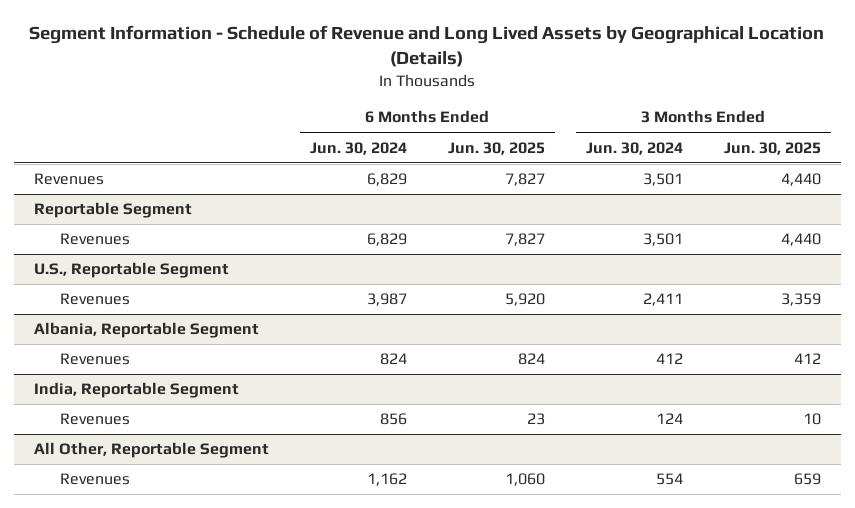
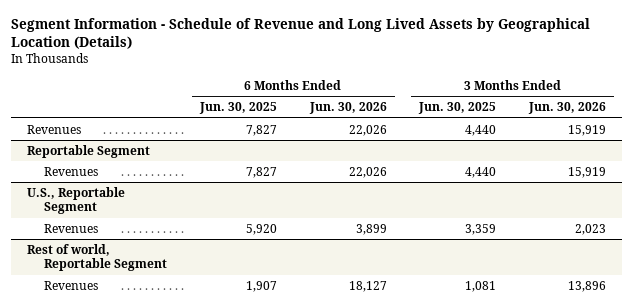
- | 6 Months Ended Jun. 30, 2024 | 6 Months Ended Jun. 30, 2025 | 3 Months Ended Jun. 30, 2024 | 3 Months Ended Jun. 30, 2025
+ | 6 Months Ended Jun. 30, 2025 | 6 Months Ended Jun. 30, 2026 | 3 Months Ended Jun. 30, 2025 | 3 Months Ended Jun. 30, 2026
- Albania, Reportable Segment
- Revenues | 824 | 824 | 412 | 412
- India, Reportable Segment
- Revenues | 856 | 23 | 124 | 10
- All Other, Reportable Segment
- Revenues | 1,162 | 1,060 | 554 | 659
+ Rest of world, Reportable Segment
+ Revenues | 1,907 | 18,127 | 1,081 | 13,896

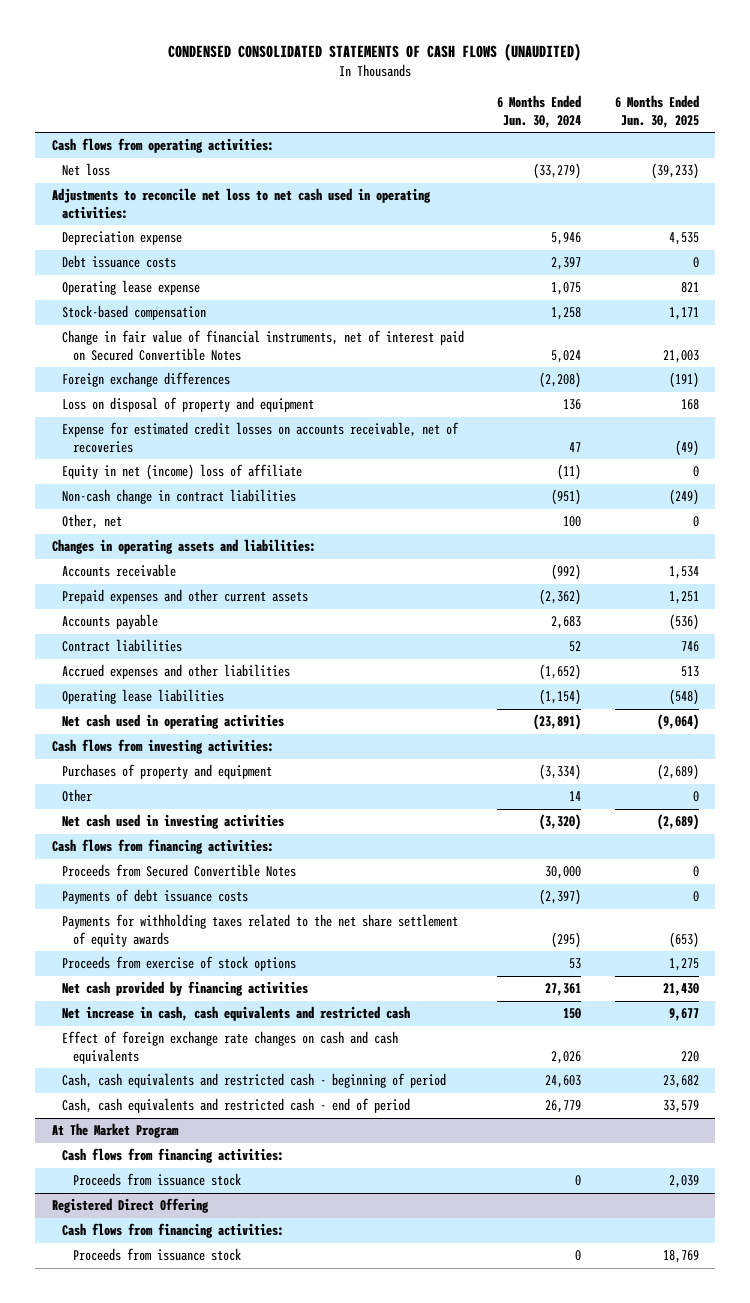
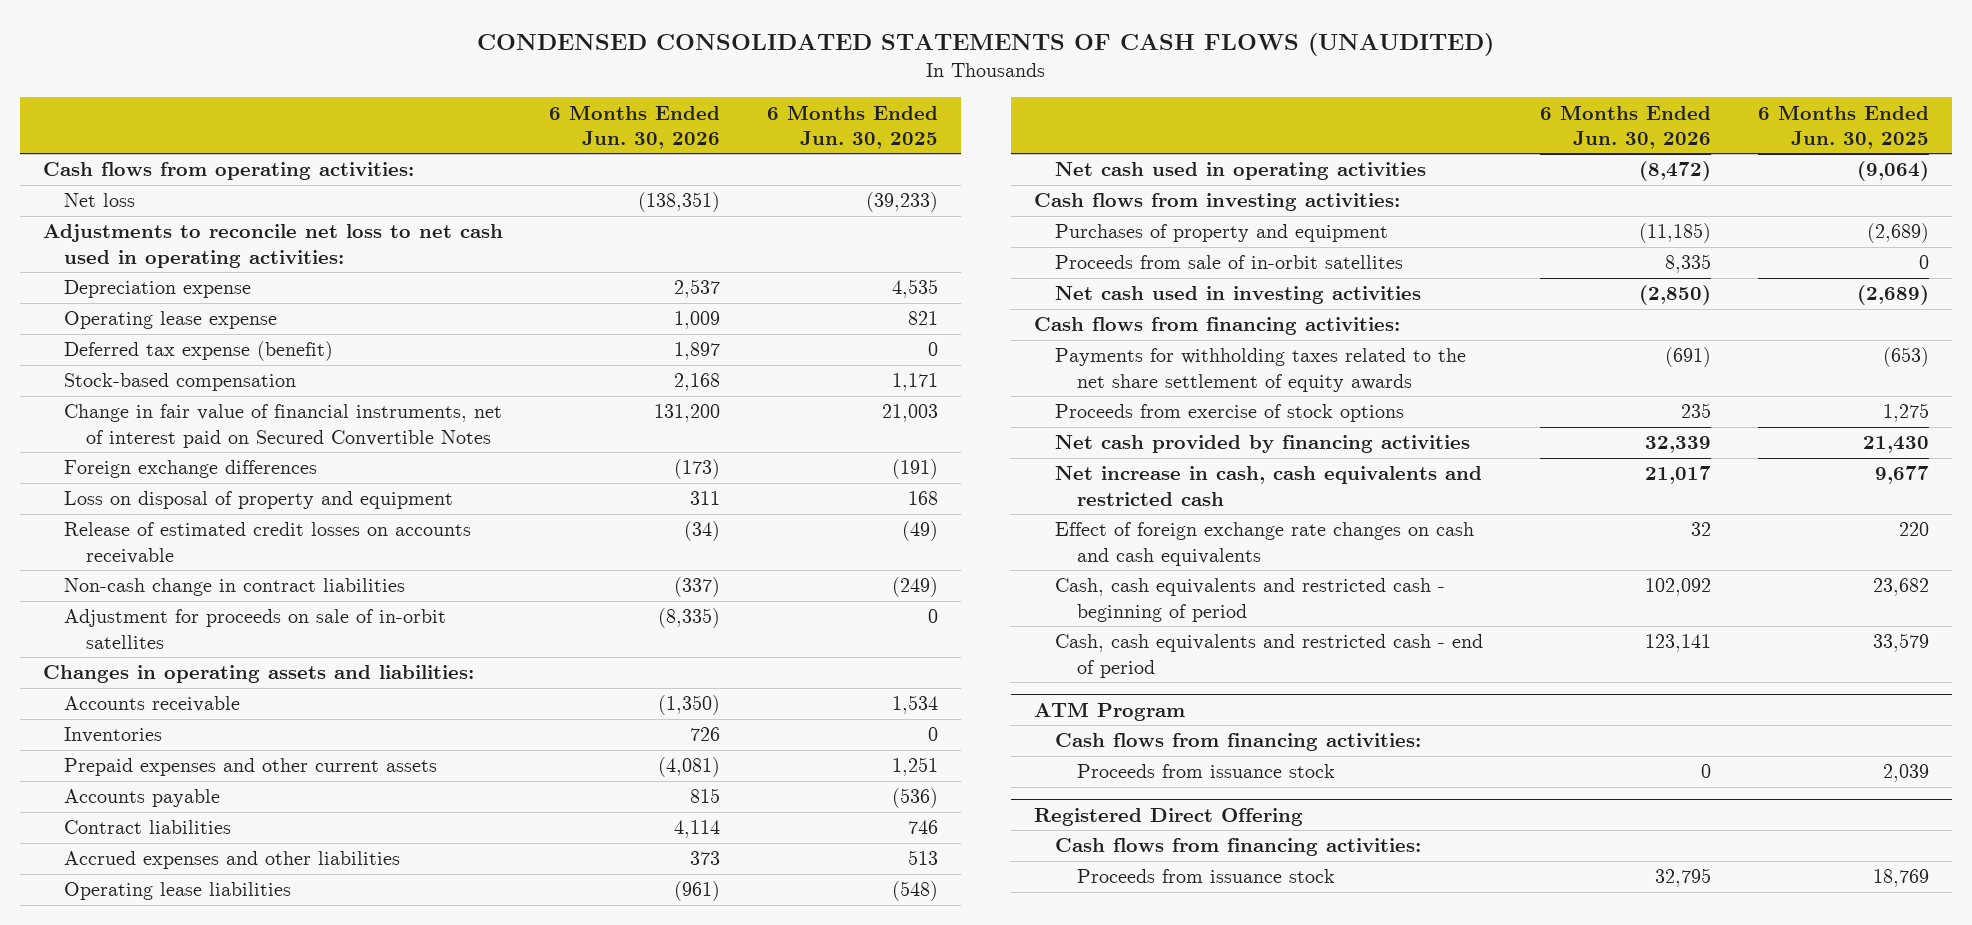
- | 6 Months Ended Jun. 30, 2024 | 6 Months Ended Jun. 30, 2025
+ | 6 Months Ended Jun. 30, 2026 | 6 Months Ended Jun. 30, 2025
- Debt issuance costs | 2,397 | 0
+ Deferred tax expense (benefit) | 1,897 | 0
- Expense for estimated credit losses on accounts receivable, net of recoveries | 47 | (49)
- Equity in net (income) loss of affiliate | (11) | 0
+ Release of estimated credit losses on accounts receivable | (34) | (49)
- Other, net | 100 | 0
+ Adjustment for proceeds on sale of in-orbit satellites | (8,335) | 0
+ Inventories | 726 | 0
- Other | 14 | 0
+ Proceeds from sale of in-orbit satellites | 8,335 | 0
- Proceeds from Secured Convertible Notes | 30,000 | 0
- Payments of debt issuance costs | (2,397) | 0
- At The Market Program
+ ATM Program

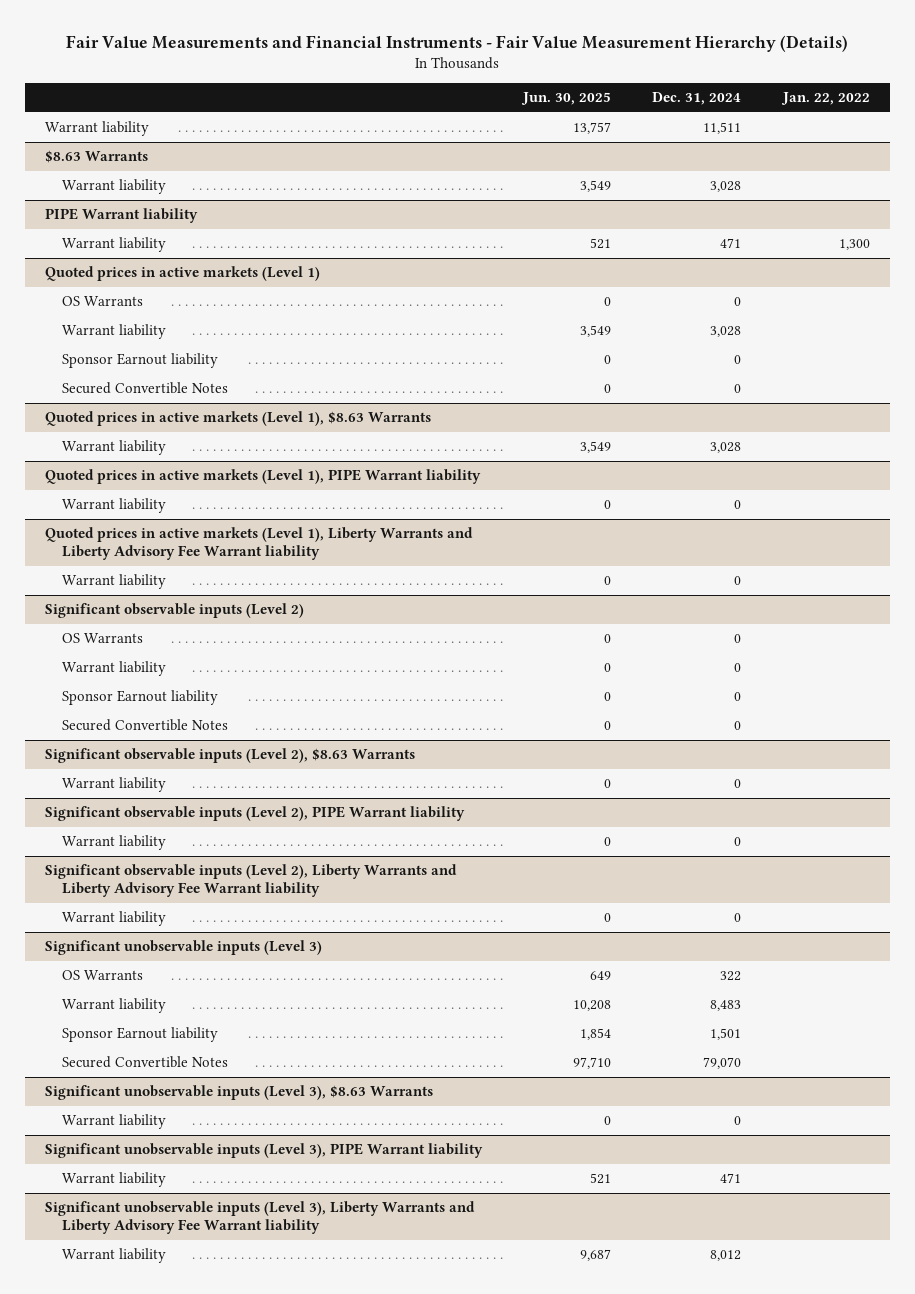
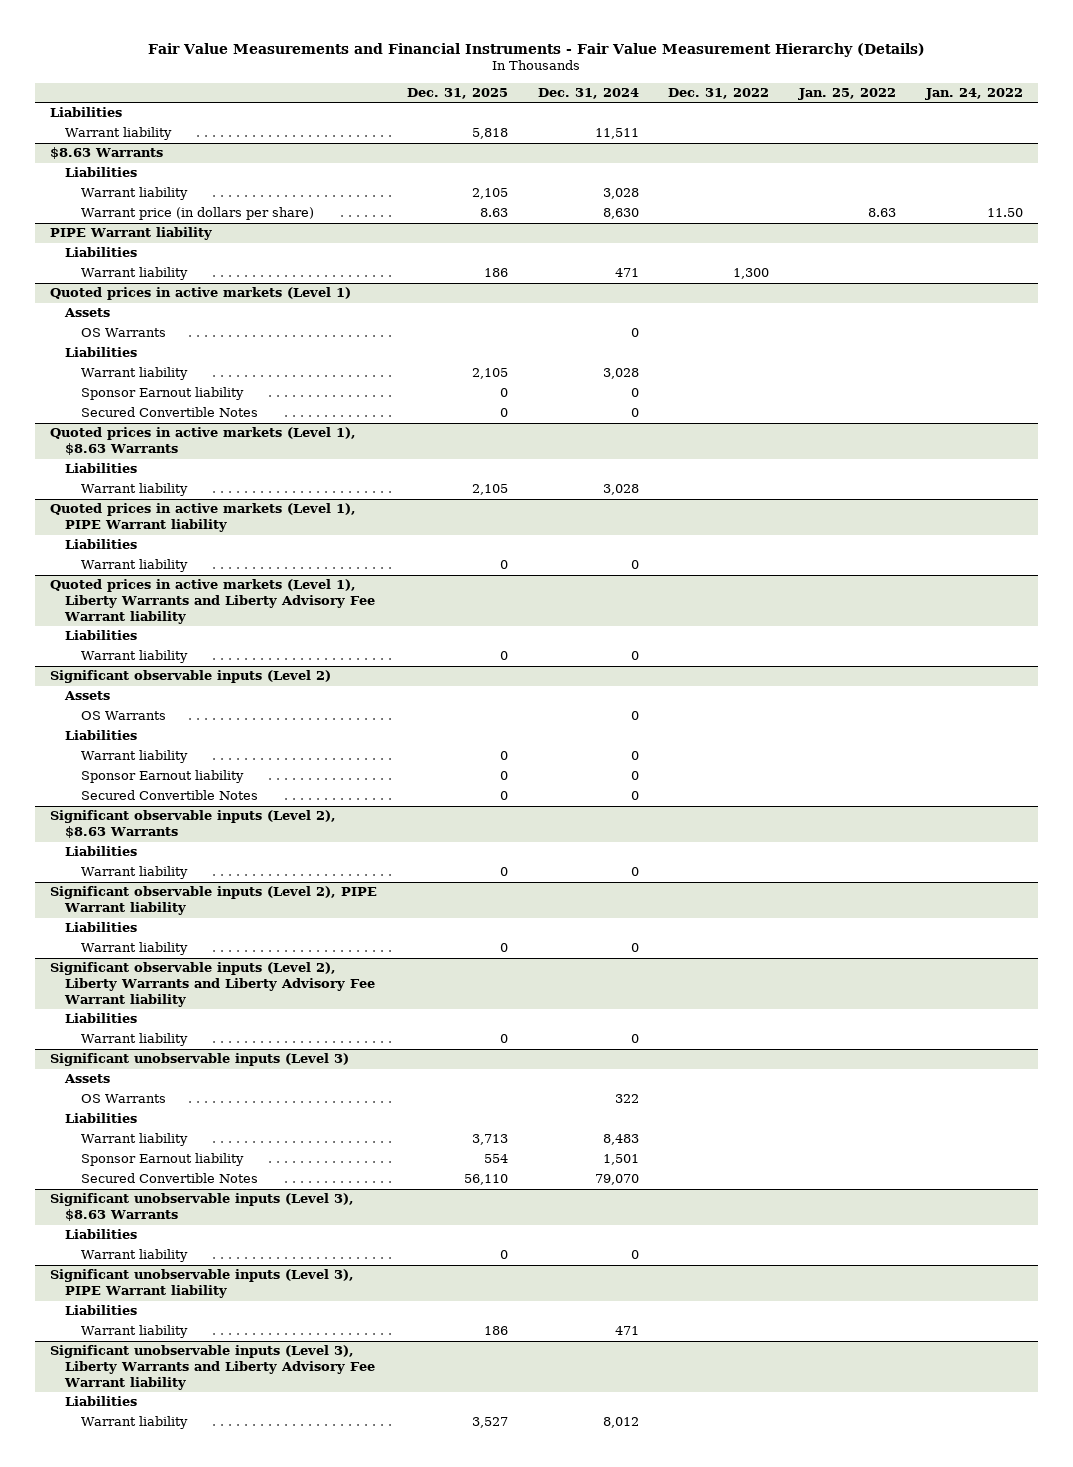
- | Jun. 30, 2025 | Dec. 31, 2024 | Jan. 22, 2022
+ | Dec. 31, 2025 | Dec. 31, 2024 | Dec. 31, 2022 | Jan. 25, 2022 | Jan. 24, 2022
+ Liabilities
@ $8.63 Warrants
+ Liabilities
+ Warrant price (in dollars per share) | 8.63 | 8,630 | | 8.63 | 11.50
@ PIPE Warrant liability
+ Liabilities
@ Quoted prices in active markets (Level 1)
+ Assets
+ Liabilities
@ Quoted prices in active markets (Level 1), $8.63 Warrants
+ Liabilities
@ Quoted prices in active markets (Level 1), PIPE Warrant liability
+ Liabilities
@ Quoted prices in active markets (Level 1), Liberty Warrants and Liberty Advisory Fee Warrant liability
+ Liabilities
@ Significant observable inputs (Level 2)
+ Assets
+ Liabilities
@ Significant observable inputs (Level 2), $8.63 Warrants
+ Liabilities
@ Significant observable inputs (Level 2), PIPE Warrant liability
+ Liabilities
@ Significant observable inputs (Level 2), Liberty Warrants and Liberty Advisory Fee Warrant liability
+ Liabilities
@ Significant unobservable inputs (Level 3)
+ Assets
+ Liabilities
@ Significant unobservable inputs (Level 3), $8.63 Warrants
+ Liabilities
@ Significant unobservable inputs (Level 3), PIPE Warrant liability
+ Liabilities
@ Significant unobservable inputs (Level 3), Liberty Warrants and Liberty Advisory Fee Warrant liability
+ Liabilities

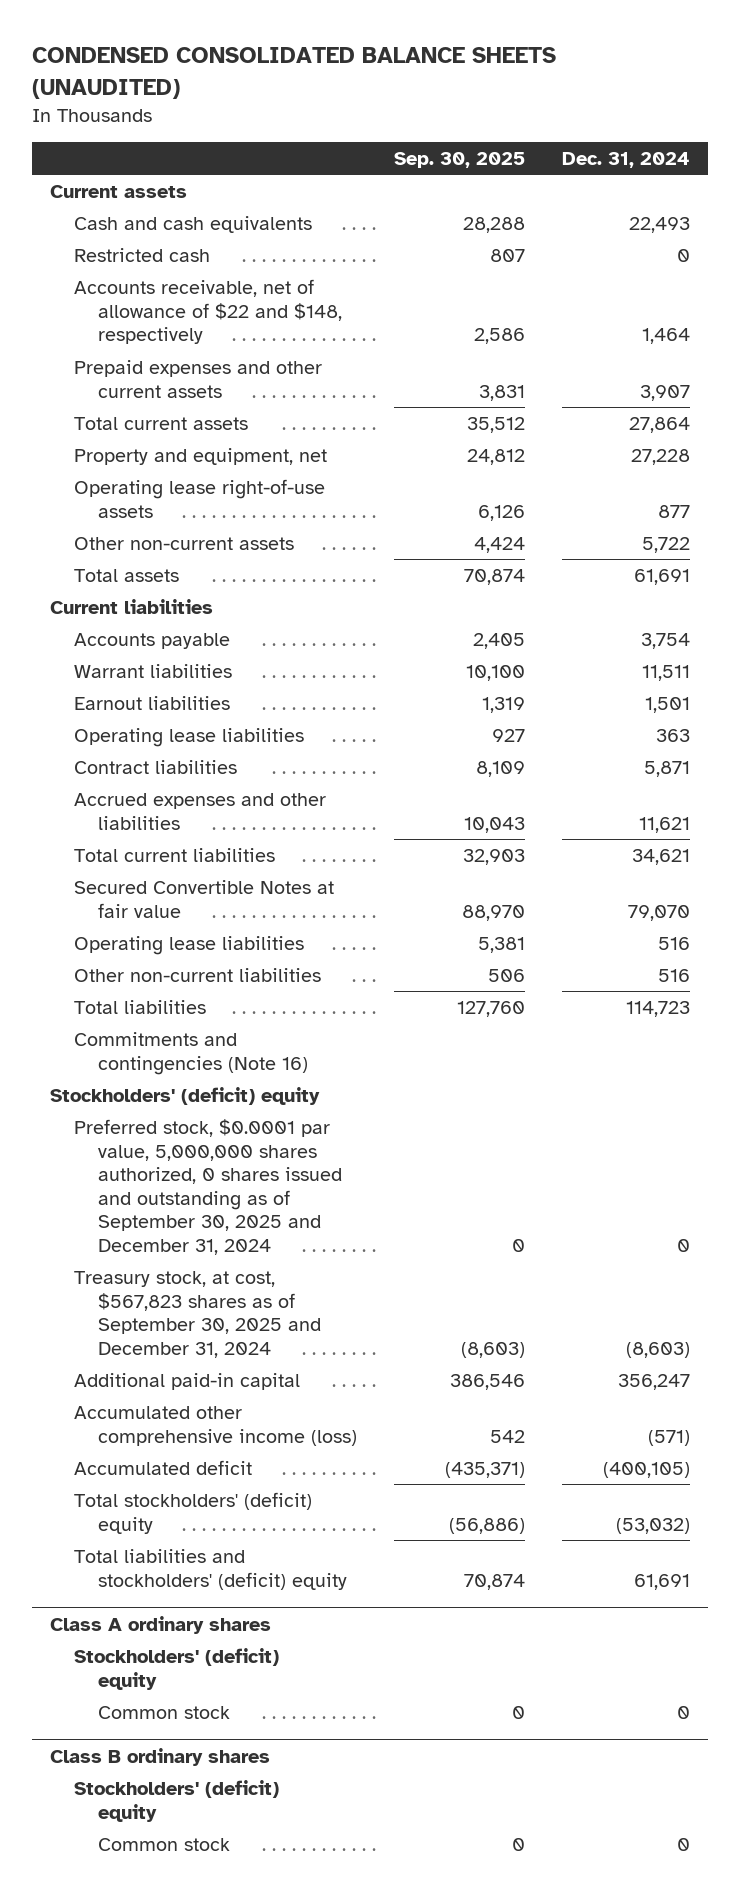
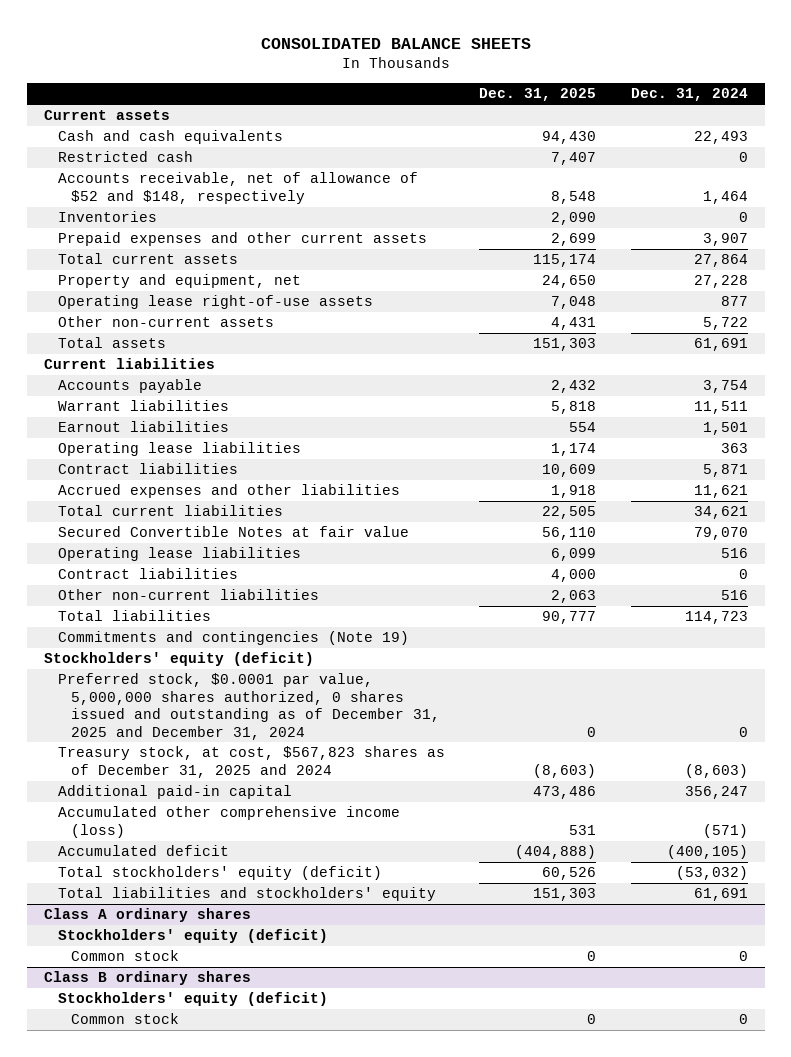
- CONDENSED CONSOLIDATED BALANCE SHEETS (UNAUDITED)
+ CONSOLIDATED BALANCE SHEETS
- | Sep. 30, 2025 | Dec. 31, 2024
+ | Dec. 31, 2025 | Dec. 31, 2024
- Accounts receivable, net of allowance of $22 and $148, respectively | 2,586 | 1,464
+ Accounts receivable, net of allowance of $52 and $148, respectively | 8,548 | 1,464
+ Inventories | 2,090 | 0
+ Contract liabilities | 4,000 | 0
- Commitments and contingencies (Note 16)
- Stockholders' (deficit) equity
- Preferred stock, $0.0001 par value, 5,000,000 shares authorized, 0 shares issued and outstanding as of September 30, 2025 and December 31, 2024 | 0 | 0
- Treasury stock, at cost, $567,823 shares as of September 30, 2025 and December 31, 2024 | (8,603) | (8,603)
+ Commitments and contingencies (Note 19)
+ Stockholders' equity (deficit)
+ Preferred stock, $0.0001 par value, 5,000,000 shares authorized, 0 shares issued and outstanding as of December 31, 2025 and December 31, 2024 | 0 | 0
+ Treasury stock, at cost, $567,823 shares as of December 31, 2025 and 2024 | (8,603) | (8,603)
- Total stockholders' (deficit) equity | (56,886) | (53,032)
- Total liabilities and stockholders' (deficit) equity | 70,874 | 61,691
+ Total stockholders' equity (deficit) | 60,526 | (53,032)
+ Total liabilities and stockholders' equity | 151,303 | 61,691
@ Class A ordinary shares
- Stockholders' (deficit) equity
+ Stockholders' equity (deficit)
@ Class B ordinary shares
- Stockholders' (deficit) equity
+ Stockholders' equity (deficit)

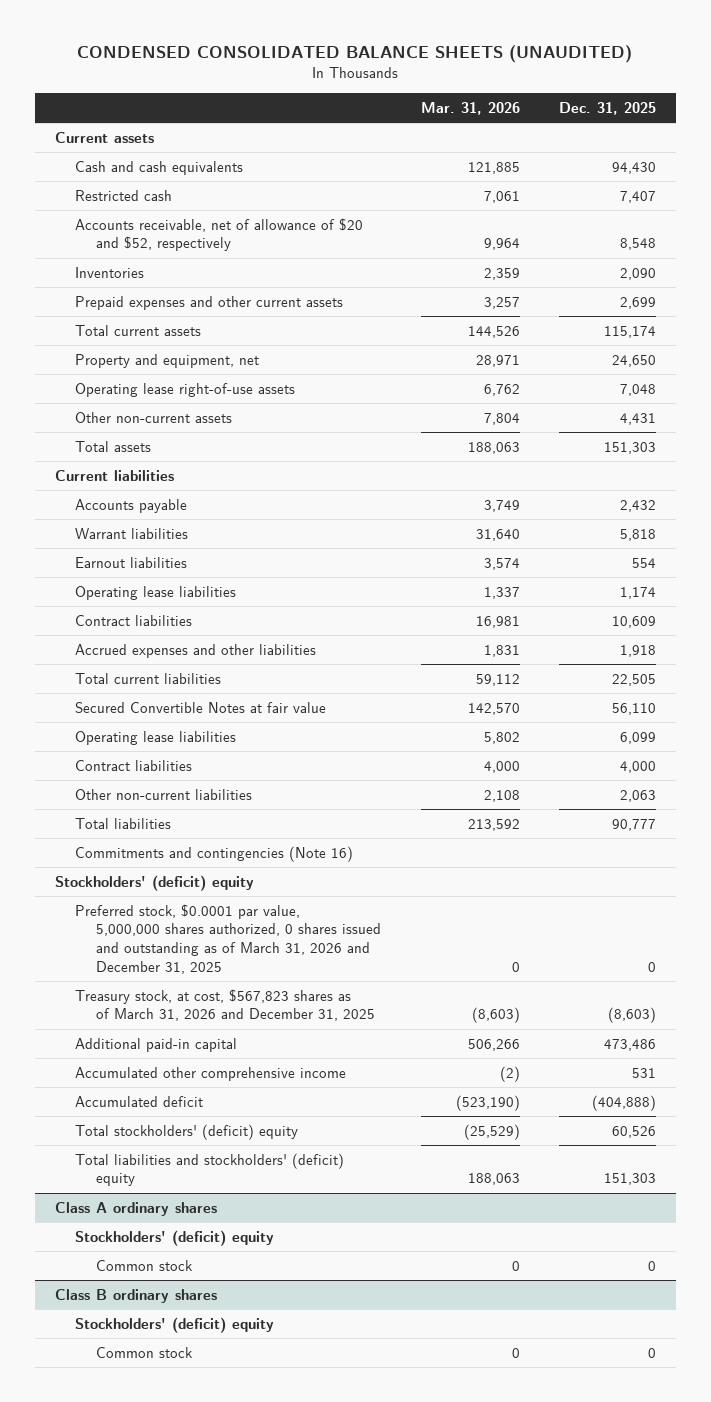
- CONSOLIDATED BALANCE SHEETS
+ CONDENSED CONSOLIDATED BALANCE SHEETS (UNAUDITED)
- | Dec. 31, 2025 | Dec. 31, 2024
+ | Mar. 31, 2026 | Dec. 31, 2025
- Accounts receivable, net of allowance of $52 and $148, respectively | 8,548 | 1,464
+ Accounts receivable, net of allowance of $20 and $52, respectively | 9,964 | 8,548
- Commitments and contingencies (Note 19)
- Stockholders' equity (deficit)
- Preferred stock, $0.0001 par value, 5,000,000 shares authorized, 0 shares issued and outstanding as of December 31, 2025 and December 31, 2024 | 0 | 0
- Treasury stock, at cost, $567,823 shares as of December 31, 2025 and 2024 | (8,603) | (8,603)
+ Commitments and contingencies (Note 16)
+ Stockholders' (deficit) equity
+ Preferred stock, $0.0001 par value, 5,000,000 shares authorized, 0 shares issued and outstanding as of March 31, 2026 and December 31, 2025 | 0 | 0
+ Treasury stock, at cost, $567,823 shares as of March 31, 2026 and December 31, 2025 | (8,603) | (8,603)
- Accumulated other comprehensive income (loss) | 531 | (571)
+ Accumulated other comprehensive income | (2) | 531
- Total stockholders' equity (deficit) | 60,526 | (53,032)
- Total liabilities and stockholders' equity | 151,303 | 61,691
+ Total stockholders' (deficit) equity | (25,529) | 60,526
+ Total liabilities and stockholders' (deficit) equity | 188,063 | 151,303
@ Class A ordinary shares
- Stockholders' equity (deficit)
+ Stockholders' (deficit) equity
@ Class B ordinary shares
- Stockholders' equity (deficit)
+ Stockholders' (deficit) equity

